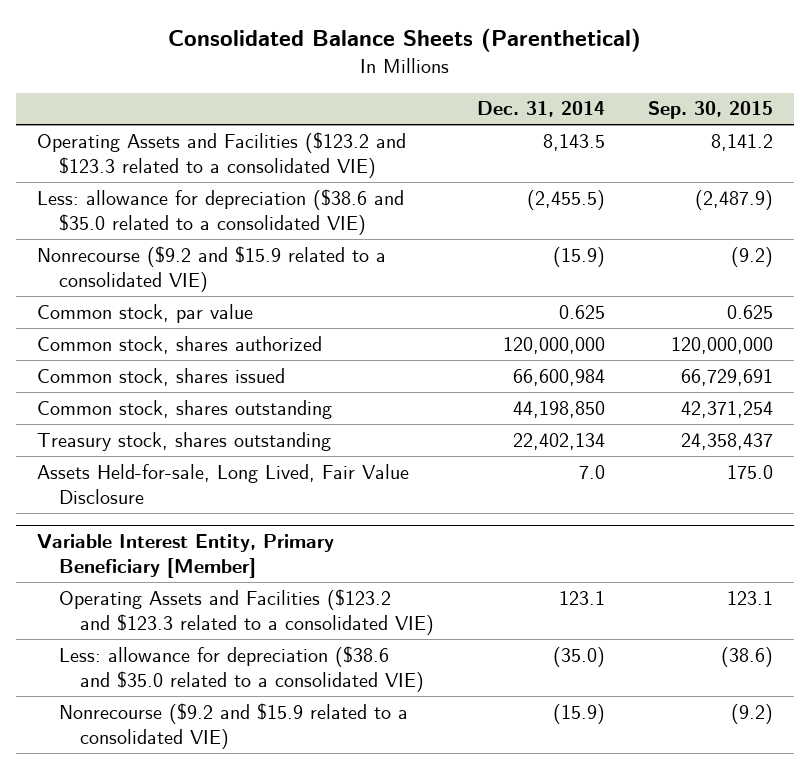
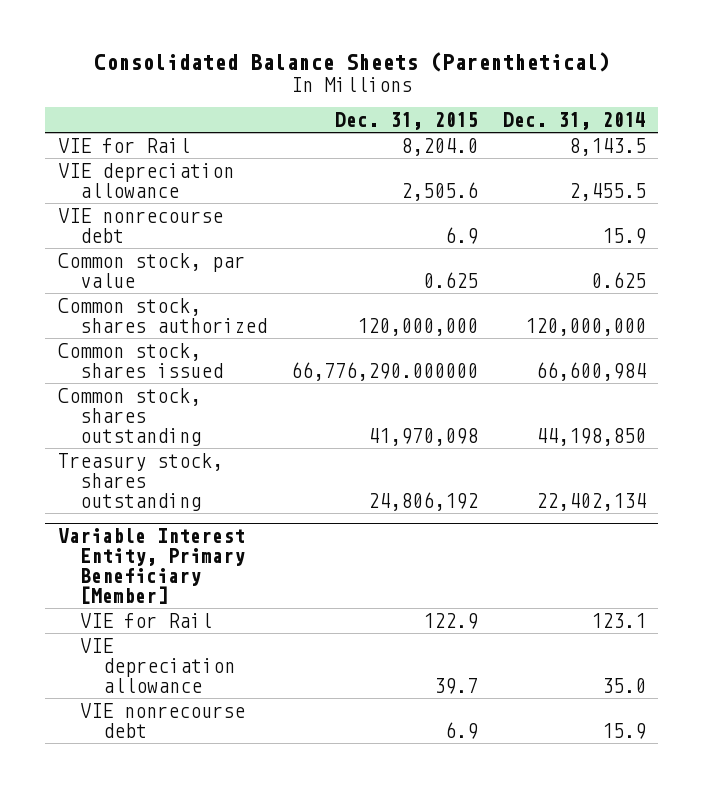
- | Dec. 31, 2014 | Sep. 30, 2015
+ | Dec. 31, 2015 | Dec. 31, 2014
- Operating Assets and Facilities ($123.2 and $123.3 related to a consolidated VIE) | 8,143.5 | 8,141.2
- Less: allowance for depreciation ($38.6 and $35.0 related to a consolidated VIE) | (2,455.5) | (2,487.9)
- Nonrecourse ($9.2 and $15.9 related to a consolidated VIE) | (15.9) | (9.2)
+ VIE for Rail | 8,204.0 | 8,143.5
+ VIE depreciation allowance | 2,505.6 | 2,455.5
+ VIE nonrecourse debt | 6.9 | 15.9
- Assets Held-for-sale, Long Lived, Fair Value Disclosure | 7.0 | 175.0
@ Variable Interest Entity, Primary Beneficiary [Member]
- Operating Assets and Facilities ($123.2 and $123.3 related to a consolidated VIE) | 123.1 | 123.1
- Less: allowance for depreciation ($38.6 and $35.0 related to a consolidated VIE) | (35.0) | (38.6)
- Nonrecourse ($9.2 and $15.9 related to a consolidated VIE) | (15.9) | (9.2)
+ VIE for Rail | 122.9 | 123.1
+ VIE depreciation allowance | 39.7 | 35.0
+ VIE nonrecourse debt | 6.9 | 15.9

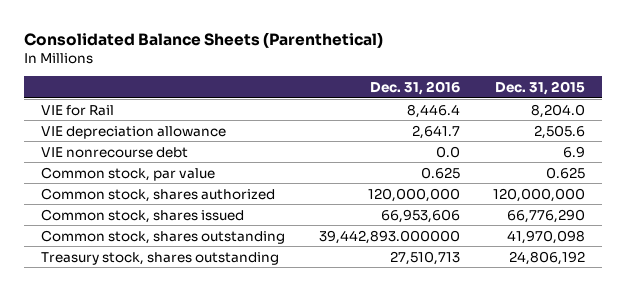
- | Dec. 31, 2015 | Dec. 31, 2014
+ | Dec. 31, 2016 | Dec. 31, 2015
- Common stock, shares issued | 66,776,290.000000 | 66,600,984
+ Common stock, shares issued | 66,953,606 | 66,776,290
- Variable Interest Entity, Primary Beneficiary [Member]
- VIE for Rail | 122.9 | 123.1
- VIE depreciation allowance | 39.7 | 35.0
- VIE nonrecourse debt | 6.9 | 15.9

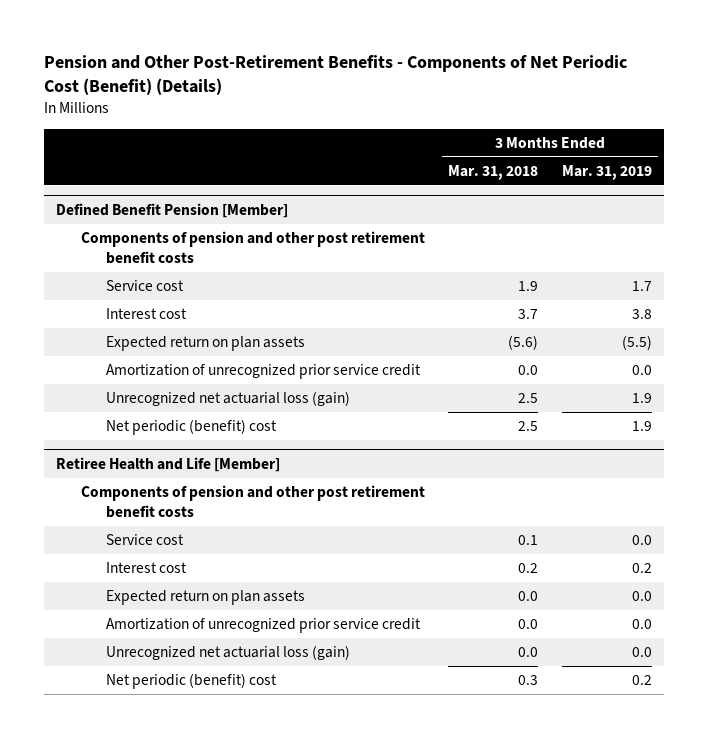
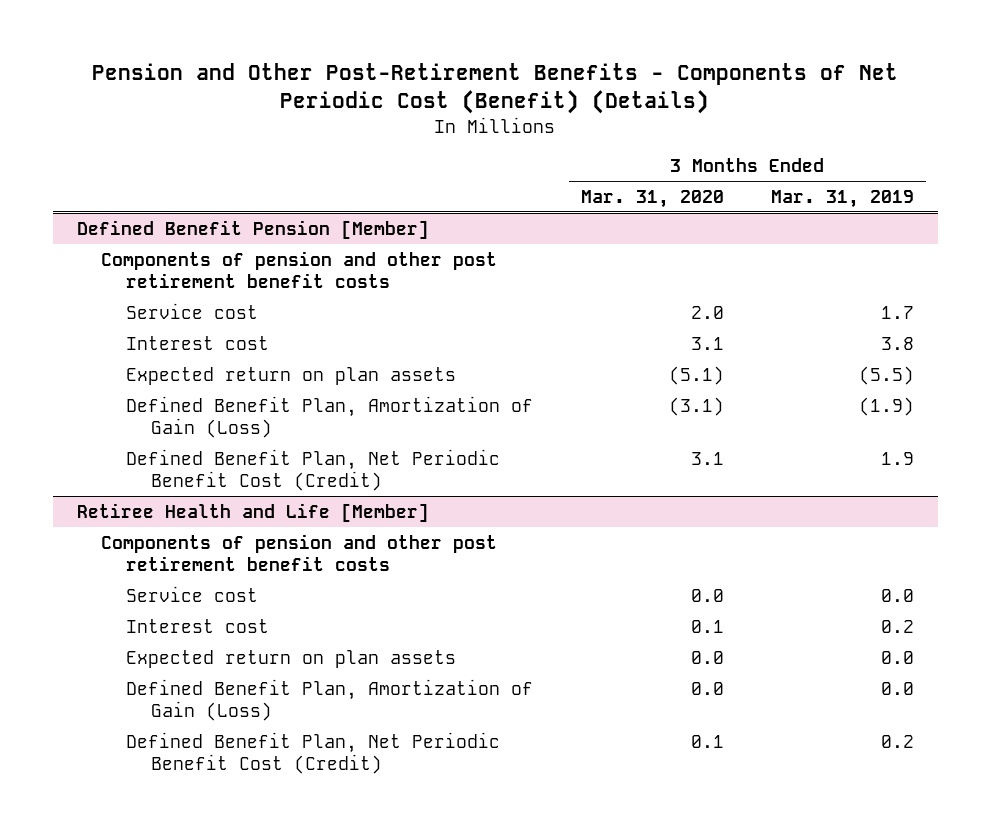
- | 3 Months Ended Mar. 31, 2018 | 3 Months Ended Mar. 31, 2019
+ | 3 Months Ended Mar. 31, 2020 | 3 Months Ended Mar. 31, 2019
@ Defined Benefit Pension [Member]
- Amortization of unrecognized prior service credit | 0.0 | 0.0
- Unrecognized net actuarial loss (gain) | 2.5 | 1.9
- Net periodic (benefit) cost | 2.5 | 1.9
+ Defined Benefit Plan, Amortization of Gain (Loss) | (3.1) | (1.9)
+ Defined Benefit Plan, Net Periodic Benefit Cost (Credit) | 3.1 | 1.9
@ Retiree Health and Life [Member]
- Amortization of unrecognized prior service credit | 0.0 | 0.0
- Unrecognized net actuarial loss (gain) | 0.0 | 0.0
- Net periodic (benefit) cost | 0.3 | 0.2
+ Defined Benefit Plan, Amortization of Gain (Loss) | 0.0 | 0.0
+ Defined Benefit Plan, Net Periodic Benefit Cost (Credit) | 0.1 | 0.2

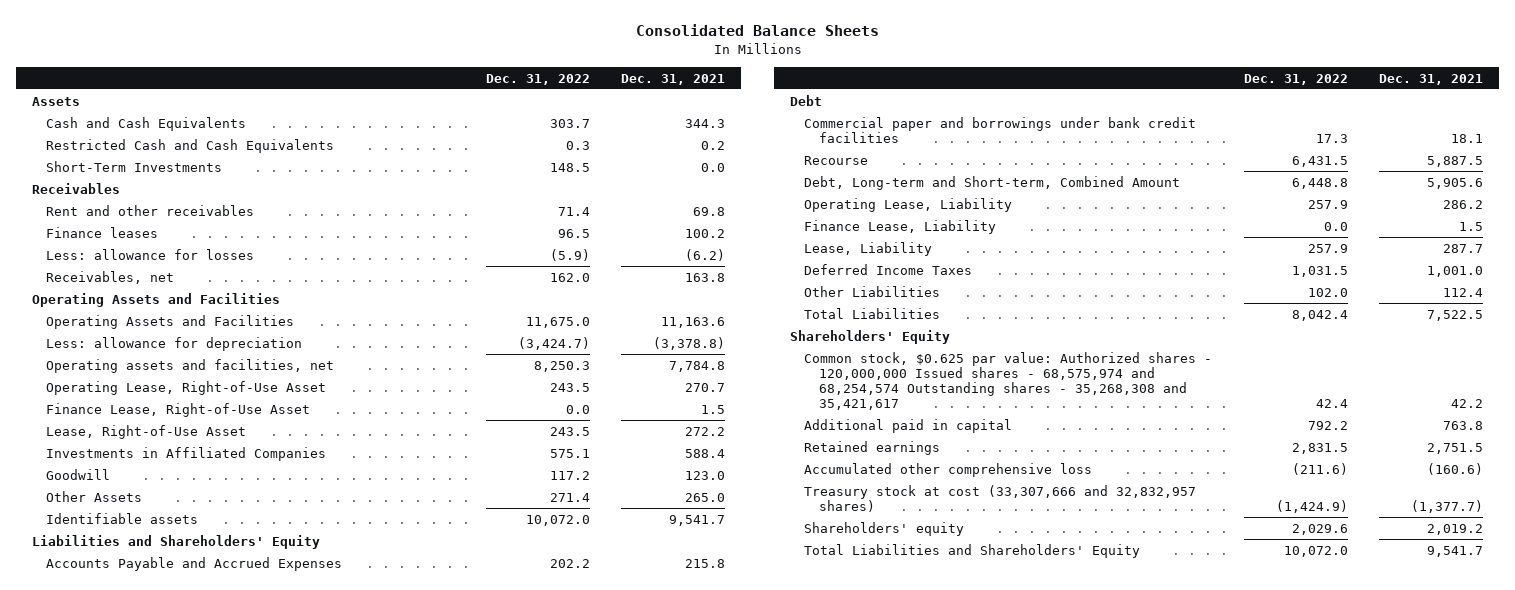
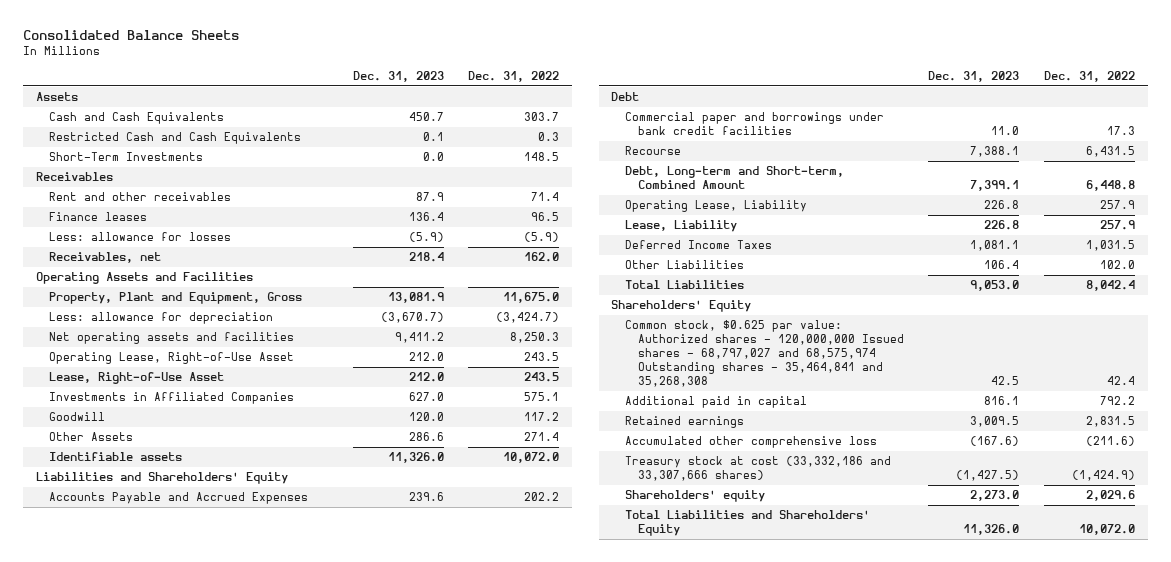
- | Dec. 31, 2022 | Dec. 31, 2021
+ | Dec. 31, 2023 | Dec. 31, 2022
- Operating Assets and Facilities | 11,675.0 | 11,163.6
+ Property, Plant and Equipment, Gross | 13,081.9 | 11,675.0
- Operating assets and facilities, net | 8,250.3 | 7,784.8
+ Net operating assets and facilities | 9,411.2 | 8,250.3
- Finance Lease, Right-of-Use Asset | 0.0 | 1.5
- Finance Lease, Liability | 0.0 | 1.5
- Common stock, $0.625 par value: Authorized shares - 120,000,000 Issued shares - 68,575,974 and 68,254,574 Outstanding shares - 35,268,308 and 35,421,617 | 42.4 | 42.2
+ Common stock, $0.625 par value: Authorized shares - 120,000,000 Issued shares - 68,797,027 and 68,575,974 Outstanding shares - 35,464,841 and 35,268,308 | 42.5 | 42.4
- Treasury stock at cost (33,307,666 and 32,832,957 shares) | (1,424.9) | (1,377.7)
+ Treasury stock at cost (33,332,186 and 33,307,666 shares) | (1,427.5) | (1,424.9)

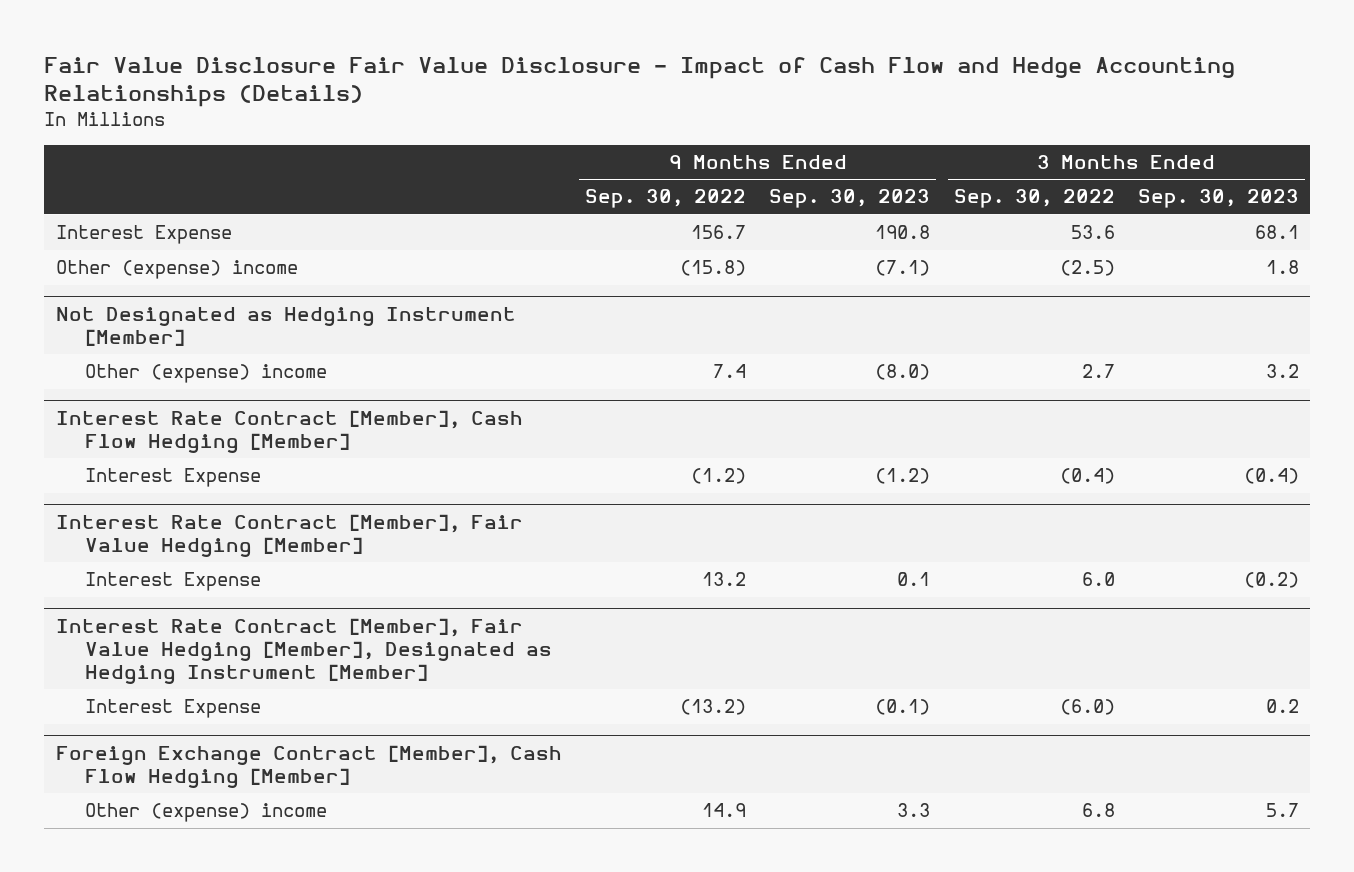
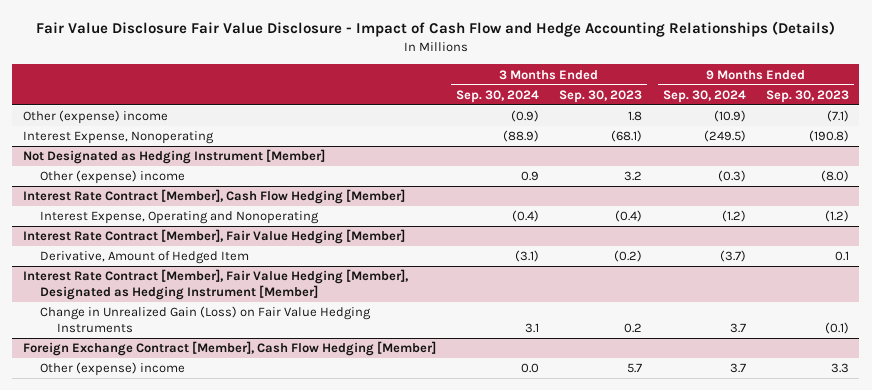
- | 9 Months Ended Sep. 30, 2022 | 9 Months Ended Sep. 30, 2023 | 3 Months Ended Sep. 30, 2022 | 3 Months Ended Sep. 30, 2023
+ | 3 Months Ended Sep. 30, 2024 | 3 Months Ended Sep. 30, 2023 | 9 Months Ended Sep. 30, 2024 | 9 Months Ended Sep. 30, 2023
- Interest Expense | 156.7 | 190.8 | 53.6 | 68.1
+ Interest Expense, Nonoperating | (88.9) | (68.1) | (249.5) | (190.8)
@ Interest Rate Contract [Member], Cash Flow Hedging [Member]
- Interest Expense | (1.2) | (1.2) | (0.4) | (0.4)
+ Interest Expense, Operating and Nonoperating | (0.4) | (0.4) | (1.2) | (1.2)
@ Interest Rate Contract [Member], Fair Value Hedging [Member]
- Interest Expense | 13.2 | 0.1 | 6.0 | (0.2)
+ Derivative, Amount of Hedged Item | (3.1) | (0.2) | (3.7) | 0.1
@ Interest Rate Contract [Member], Fair Value Hedging [Member], Designated as Hedging Instrument [Member]
- Interest Expense | (13.2) | (0.1) | (6.0) | 0.2
+ Change in Unrealized Gain (Loss) on Fair Value Hedging Instruments | 3.1 | 0.2 | 3.7 | (0.1)

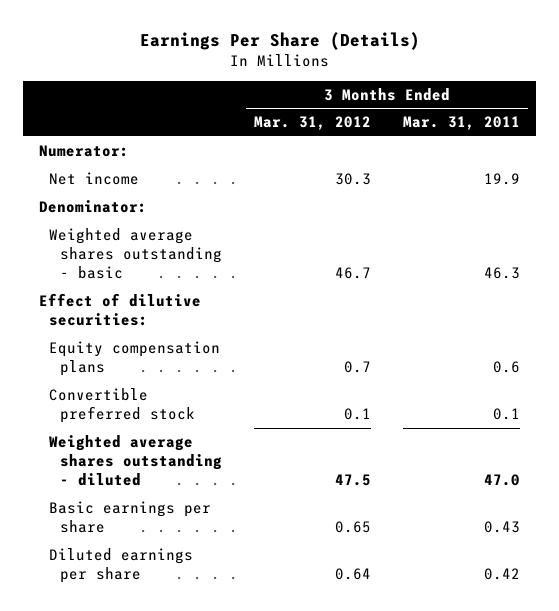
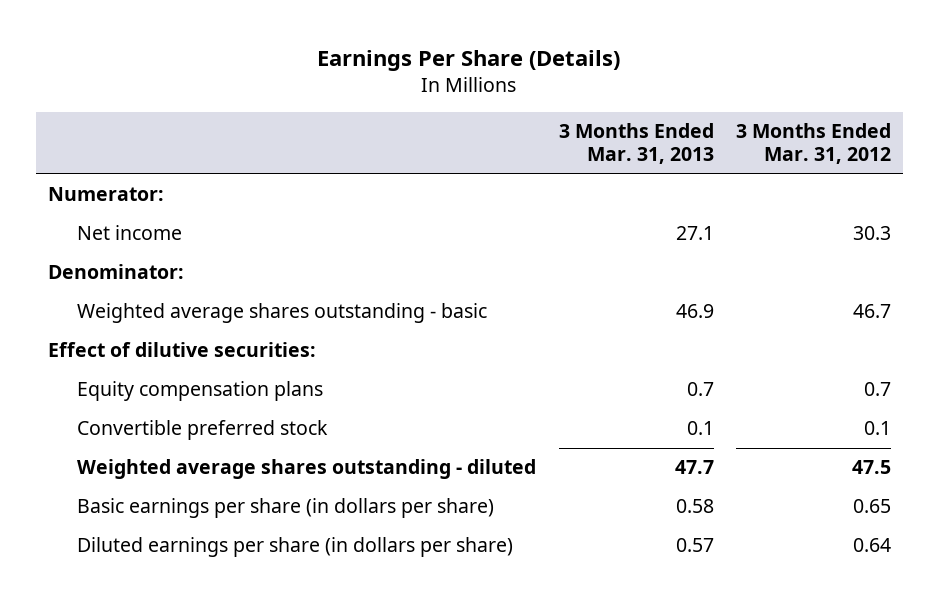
- | 3 Months Ended Mar. 31, 2012 | 3 Months Ended Mar. 31, 2011
+ | 3 Months Ended Mar. 31, 2013 | 3 Months Ended Mar. 31, 2012
- Basic earnings per share | 0.65 | 0.43
- Diluted earnings per share | 0.64 | 0.42
+ Basic earnings per share (in dollars per share) | 0.58 | 0.65
+ Diluted earnings per share (in dollars per share) | 0.57 | 0.64

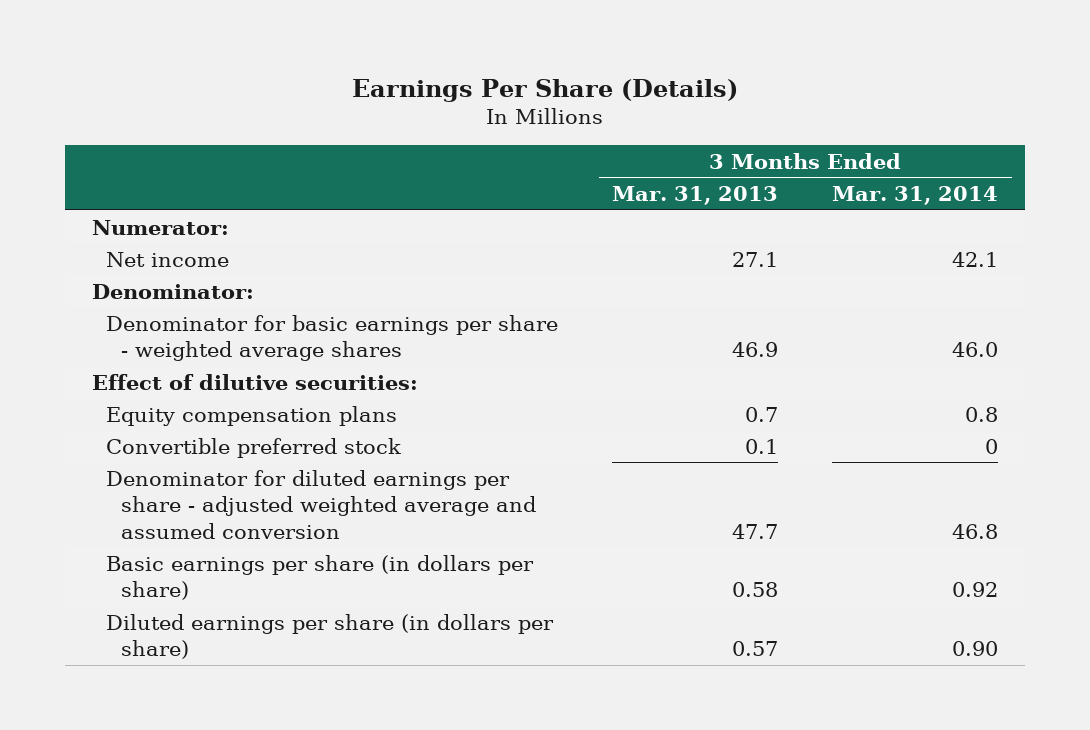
- | 3 Months Ended Mar. 31, 2013 | 3 Months Ended Mar. 31, 2012
+ | 3 Months Ended Mar. 31, 2013 | 3 Months Ended Mar. 31, 2014
- Weighted average shares outstanding - basic | 46.9 | 46.7
+ Denominator for basic earnings per share - weighted average shares | 46.9 | 46.0
- Weighted average shares outstanding - diluted | 47.7 | 47.5
+ Denominator for diluted earnings per share - adjusted weighted average and assumed conversion | 47.7 | 46.8

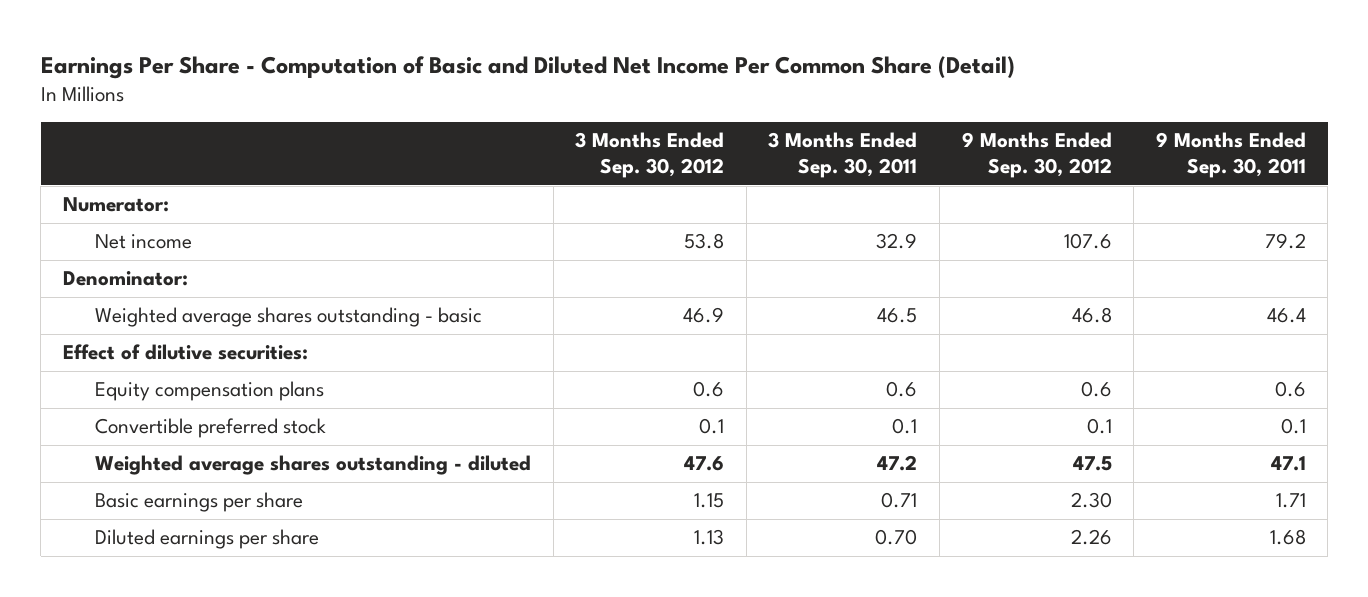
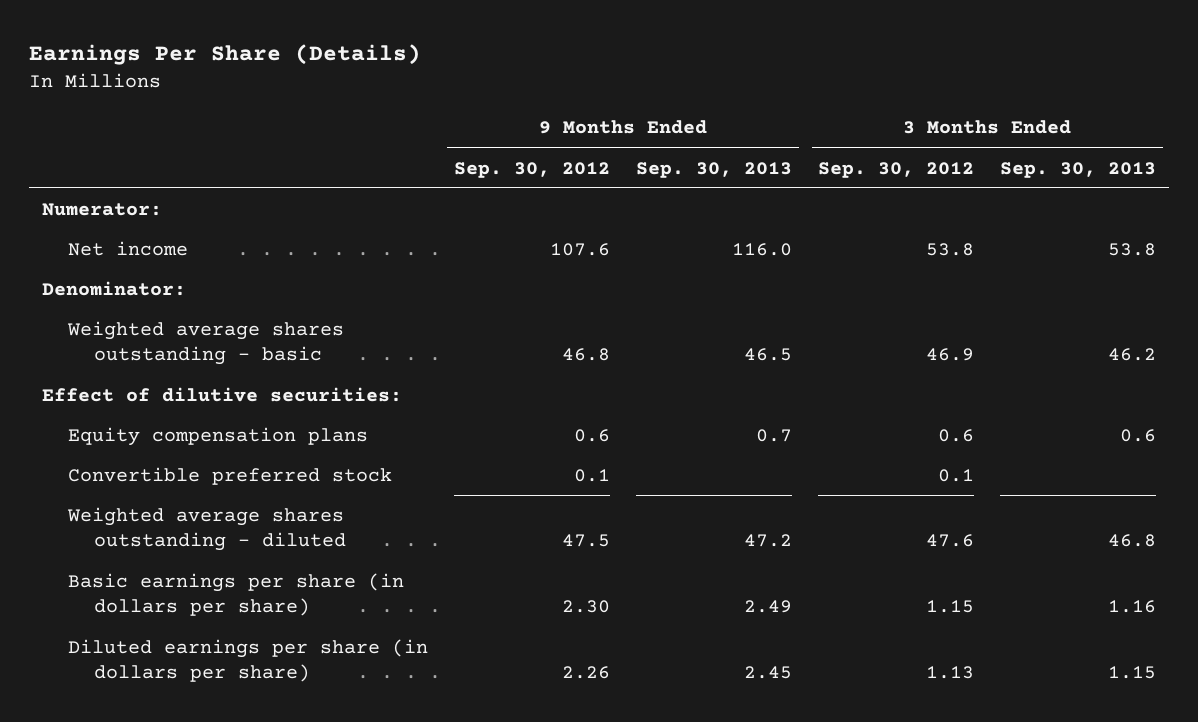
- Earnings Per Share - Computation of Basic and Diluted Net Income Per Common Share (Detail)
+ Earnings Per Share (Details)
- | 3 Months Ended Sep. 30, 2012 | 3 Months Ended Sep. 30, 2011 | 9 Months Ended Sep. 30, 2012 | 9 Months Ended Sep. 30, 2011
+ | 9 Months Ended Sep. 30, 2012 | 9 Months Ended Sep. 30, 2013 | 3 Months Ended Sep. 30, 2012 | 3 Months Ended Sep. 30, 2013
- Basic earnings per share | 1.15 | 0.71 | 2.30 | 1.71
- Diluted earnings per share | 1.13 | 0.70 | 2.26 | 1.68
+ Basic earnings per share (in dollars per share) | 2.30 | 2.49 | 1.15 | 1.16
+ Diluted earnings per share (in dollars per share) | 2.26 | 2.45 | 1.13 | 1.15

